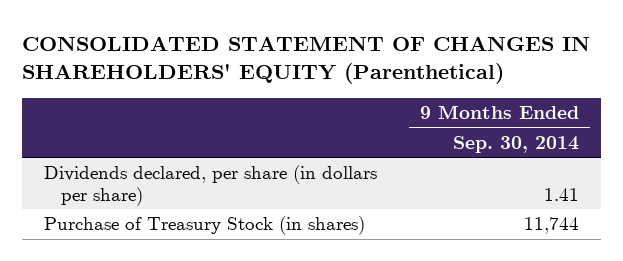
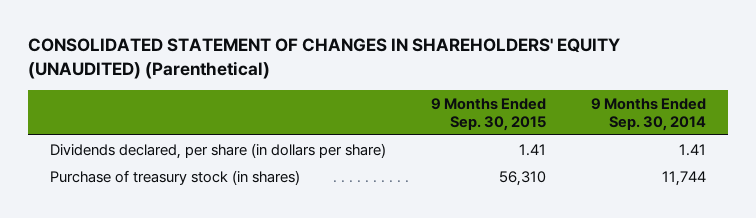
- CONSOLIDATED STATEMENT OF CHANGES IN SHAREHOLDERS' EQUITY (Parenthetical)
+ CONSOLIDATED STATEMENT OF CHANGES IN SHAREHOLDERS' EQUITY (UNAUDITED) (Parenthetical)
- | 9 Months Ended Sep. 30, 2014
+ | 9 Months Ended Sep. 30, 2015 | 9 Months Ended Sep. 30, 2014
- Purchase of Treasury Stock (in shares) | 11,744
+ Purchase of treasury stock (in shares) | 56,310 | 11,744

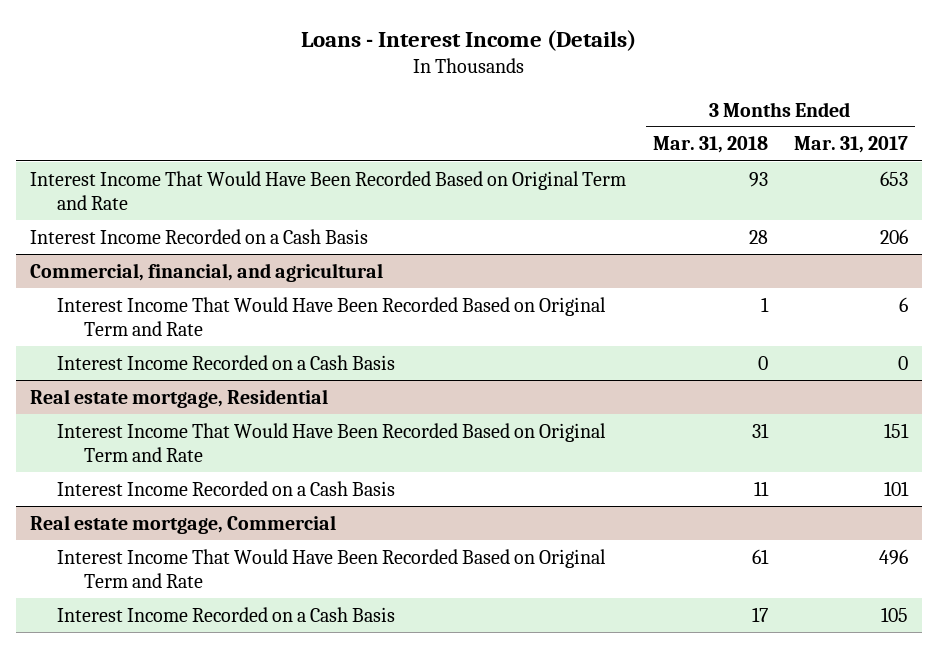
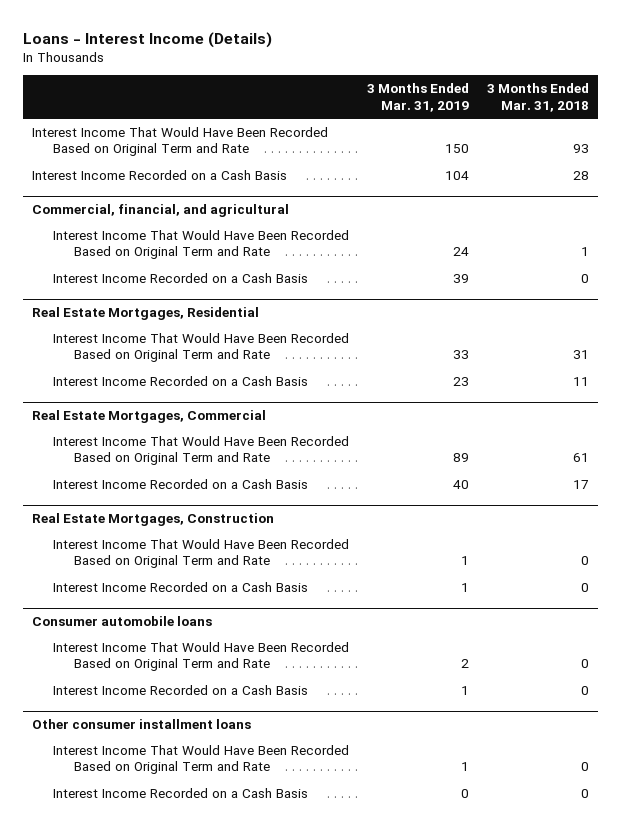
- | 3 Months Ended Mar. 31, 2018 | 3 Months Ended Mar. 31, 2017
+ | 3 Months Ended Mar. 31, 2019 | 3 Months Ended Mar. 31, 2018
- Real estate mortgage, Residential
+ Real Estate Mortgages, Residential
- Real estate mortgage, Commercial
+ Real Estate Mortgages, Commercial
+ Real Estate Mortgages, Construction
+ Interest Income That Would Have Been Recorded Based on Original Term and Rate | 1 | 0
+ Interest Income Recorded on a Cash Basis | 1 | 0
+ Consumer automobile loans
+ Interest Income That Would Have Been Recorded Based on Original Term and Rate | 2 | 0
+ Interest Income Recorded on a Cash Basis | 1 | 0
+ Other consumer installment loans
+ Interest Income That Would Have Been Recorded Based on Original Term and Rate | 1 | 0
+ Interest Income Recorded on a Cash Basis | 0 | 0

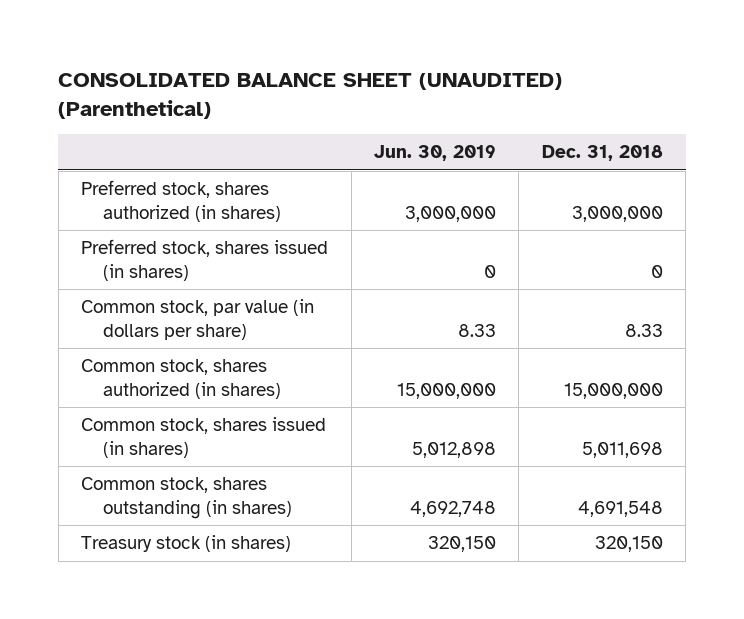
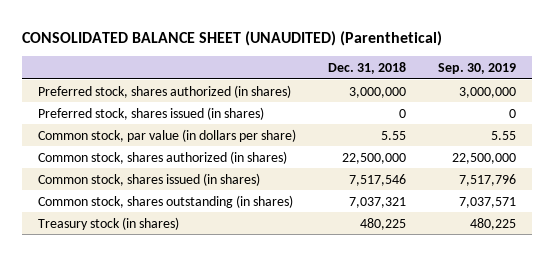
- | Jun. 30, 2019 | Dec. 31, 2018
+ | Dec. 31, 2018 | Sep. 30, 2019
- Common stock, par value (in dollars per share) | 8.33 | 8.33
- Common stock, shares authorized (in shares) | 15,000,000 | 15,000,000
- Common stock, shares issued (in shares) | 5,012,898 | 5,011,698
- Common stock, shares outstanding (in shares) | 4,692,748 | 4,691,548
- Treasury stock (in shares) | 320,150 | 320,150
+ Common stock, par value (in dollars per share) | 5.55 | 5.55
+ Common stock, shares authorized (in shares) | 22,500,000 | 22,500,000
+ Common stock, shares issued (in shares) | 7,517,546 | 7,517,796
+ Common stock, shares outstanding (in shares) | 7,037,321 | 7,037,571
+ Treasury stock (in shares) | 480,225 | 480,225

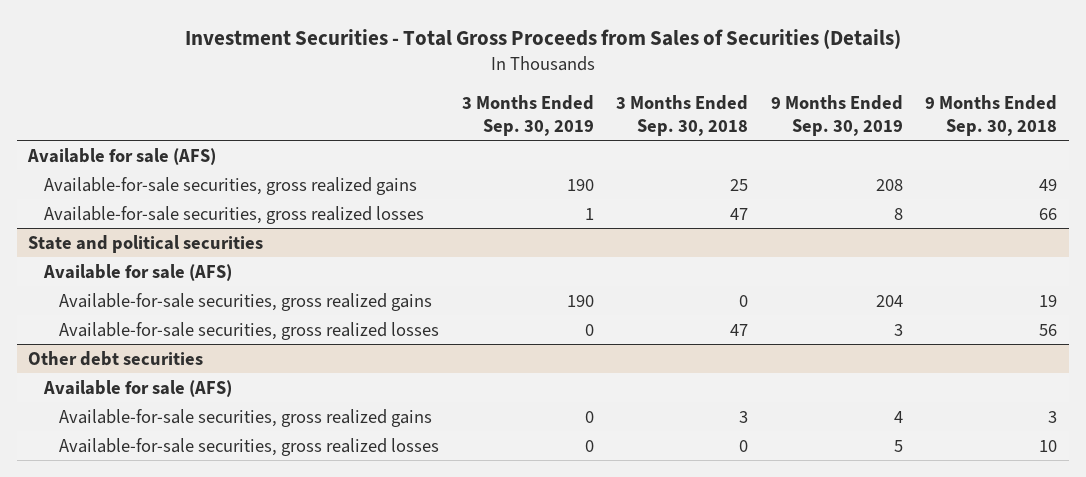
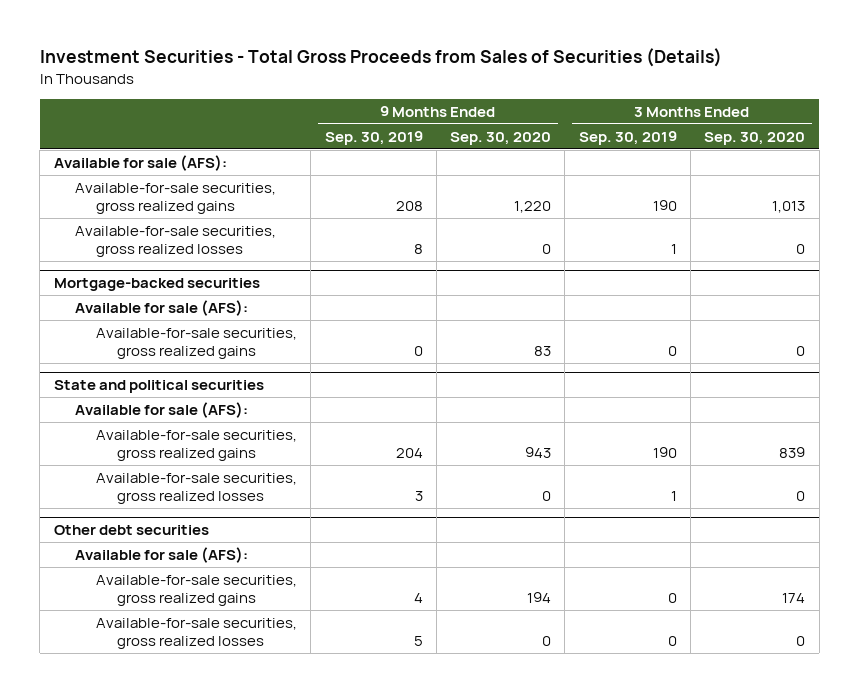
- | 3 Months Ended Sep. 30, 2019 | 3 Months Ended Sep. 30, 2018 | 9 Months Ended Sep. 30, 2019 | 9 Months Ended Sep. 30, 2018
+ | 9 Months Ended Sep. 30, 2019 | 9 Months Ended Sep. 30, 2020 | 3 Months Ended Sep. 30, 2019 | 3 Months Ended Sep. 30, 2020
- Available for sale (AFS)
+ Available for sale (AFS):
+ Mortgage-backed securities
+ Available for sale (AFS):
+ Available-for-sale securities, gross realized gains | 0 | 83 | 0 | 0
@ State and political securities
- Available for sale (AFS)
+ Available for sale (AFS):
- Available-for-sale securities, gross realized losses | 0 | 47 | 3 | 56
+ Available-for-sale securities, gross realized losses | 3 | 0 | 1 | 0
@ Other debt securities
- Available for sale (AFS)
+ Available for sale (AFS):

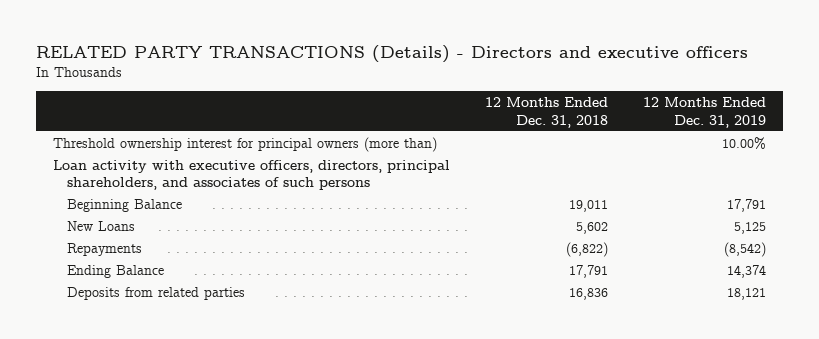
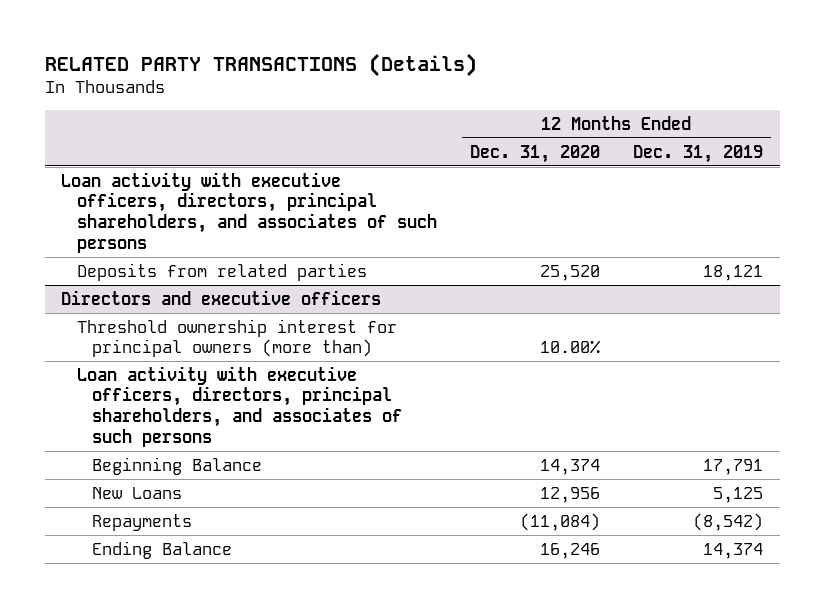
- RELATED PARTY TRANSACTIONS (Details) - Directors and executive officers
+ RELATED PARTY TRANSACTIONS (Details)
- | 12 Months Ended Dec. 31, 2018 | 12 Months Ended Dec. 31, 2019
+ | 12 Months Ended Dec. 31, 2020 | 12 Months Ended Dec. 31, 2019
- Threshold ownership interest for principal owners (more than) | | 10.00%
moved up: Deposits from related parties | 25,520 | 18,121
+ Directors and executive officers
+ Threshold ownership interest for principal owners (more than) | 10.00% |
+ Loan activity with executive officers, directors, principal shareholders, and associates of such persons

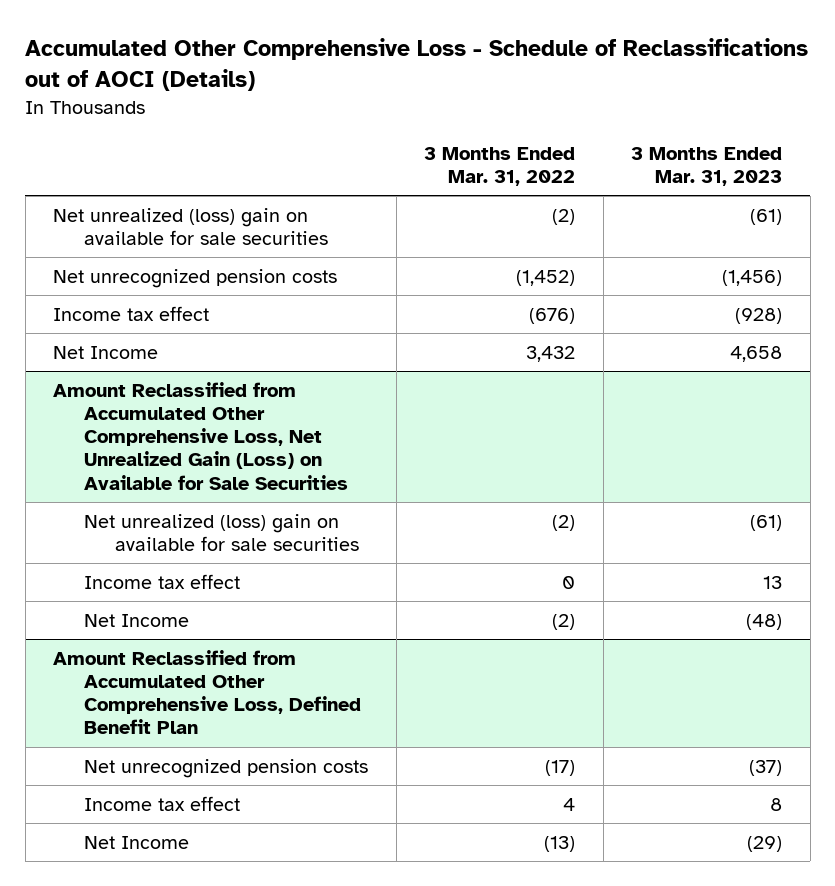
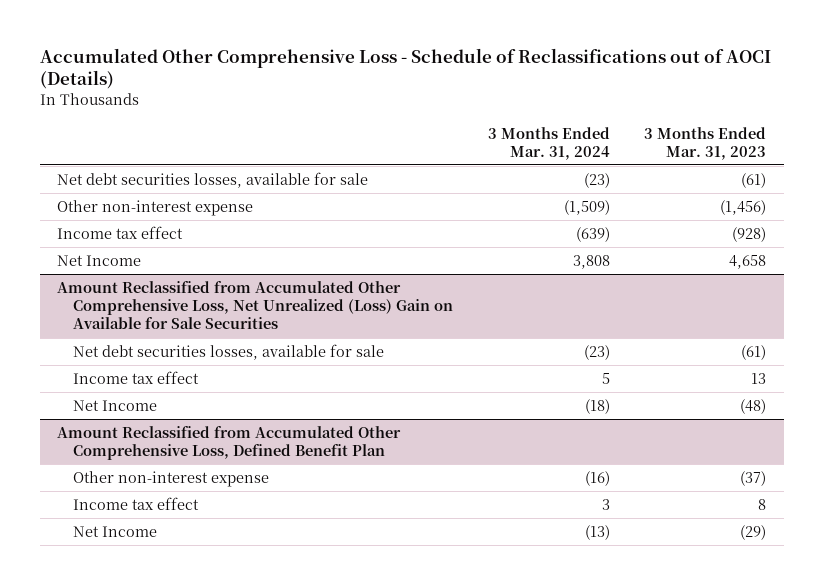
- | 3 Months Ended Mar. 31, 2022 | 3 Months Ended Mar. 31, 2023
+ | 3 Months Ended Mar. 31, 2024 | 3 Months Ended Mar. 31, 2023
- Net unrealized (loss) gain on available for sale securities | (2) | (61)
- Net unrecognized pension costs | (1,452) | (1,456)
+ Net debt securities losses, available for sale | (23) | (61)
+ Other non-interest expense | (1,509) | (1,456)
- Amount Reclassified from Accumulated Other Comprehensive Loss, Net Unrealized Gain (Loss) on Available for Sale Securities
- Net unrealized (loss) gain on available for sale securities | (2) | (61)
+ Amount Reclassified from Accumulated Other Comprehensive Loss, Net Unrealized (Loss) Gain on Available for Sale Securities
+ Net debt securities losses, available for sale | (23) | (61)
@ Amount Reclassified from Accumulated Other Comprehensive Loss, Defined Benefit Plan
- Net unrecognized pension costs | (17) | (37)
+ Other non-interest expense | (16) | (37)

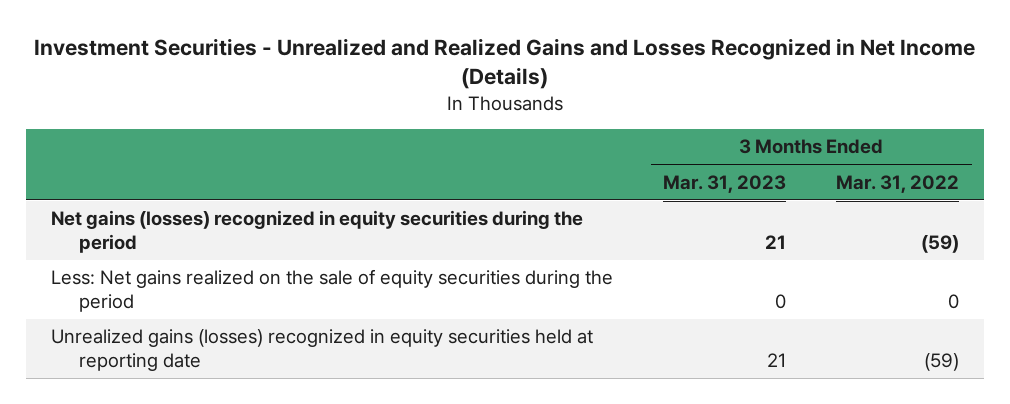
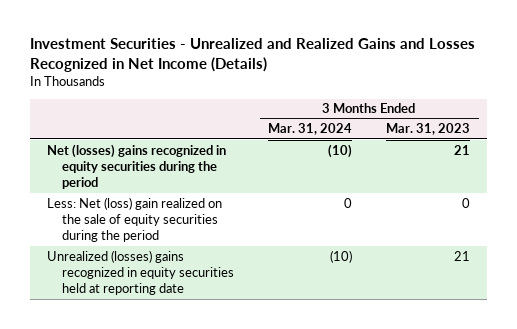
- | 3 Months Ended Mar. 31, 2023 | 3 Months Ended Mar. 31, 2022
+ | 3 Months Ended Mar. 31, 2024 | 3 Months Ended Mar. 31, 2023
- Net gains (losses) recognized in equity securities during the period | 21 | (59)
- Less: Net gains realized on the sale of equity securities during the period | 0 | 0
- Unrealized gains (losses) recognized in equity securities held at reporting date | 21 | (59)
+ Net (losses) gains recognized in equity securities during the period | (10) | 21
+ Less: Net (loss) gain realized on the sale of equity securities during the period | 0 | 0
+ Unrealized (losses) gains recognized in equity securities held at reporting date | (10) | 21

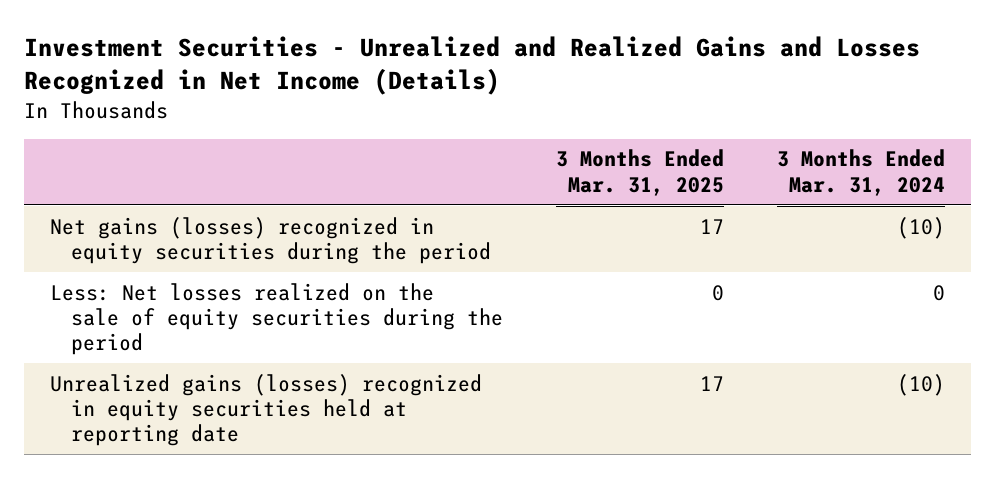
- | 3 Months Ended Mar. 31, 2024 | 3 Months Ended Mar. 31, 2023
+ | 3 Months Ended Mar. 31, 2025 | 3 Months Ended Mar. 31, 2024
- Net (losses) gains recognized in equity securities during the period | (10) | 21
- Less: Net (loss) gain realized on the sale of equity securities during the period | 0 | 0
- Unrealized (losses) gains recognized in equity securities held at reporting date | (10) | 21
+ Net gains (losses) recognized in equity securities during the period | 17 | (10)
+ Less: Net losses realized on the sale of equity securities during the period | 0 | 0
+ Unrealized gains (losses) recognized in equity securities held at reporting date | 17 | (10)

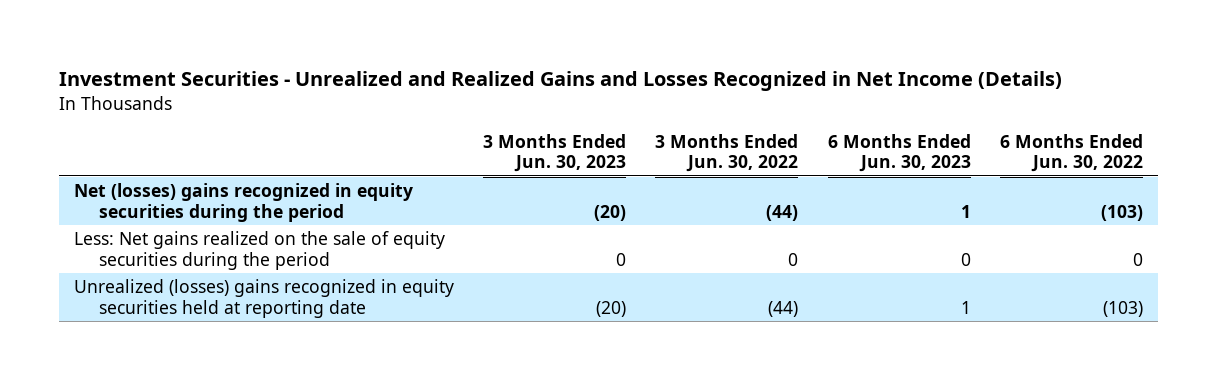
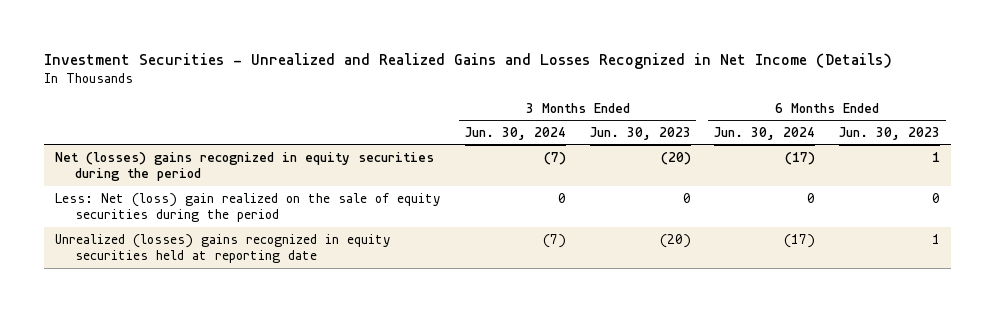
- | 3 Months Ended Jun. 30, 2023 | 3 Months Ended Jun. 30, 2022 | 6 Months Ended Jun. 30, 2023 | 6 Months Ended Jun. 30, 2022
+ | 3 Months Ended Jun. 30, 2024 | 3 Months Ended Jun. 30, 2023 | 6 Months Ended Jun. 30, 2024 | 6 Months Ended Jun. 30, 2023
- Less: Net gains realized on the sale of equity securities during the period | 0 | 0 | 0 | 0
+ Less: Net (loss) gain realized on the sale of equity securities during the period | 0 | 0 | 0 | 0

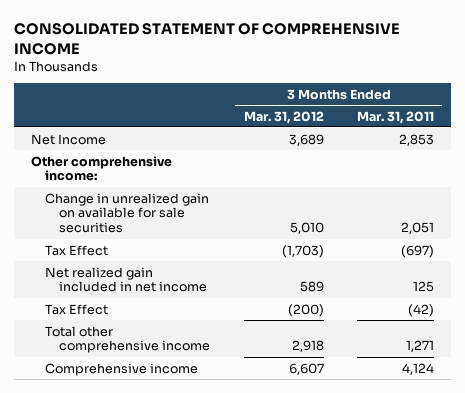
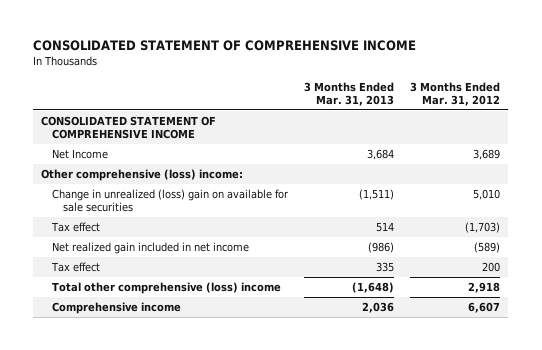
- | 3 Months Ended Mar. 31, 2012 | 3 Months Ended Mar. 31, 2011
+ | 3 Months Ended Mar. 31, 2013 | 3 Months Ended Mar. 31, 2012
+ CONSOLIDATED STATEMENT OF COMPREHENSIVE INCOME
- Other comprehensive income:
- Change in unrealized gain on available for sale securities | 5,010 | 2,051
- Tax Effect | (1,703) | (697)
- Net realized gain included in net income | 589 | 125
- Tax Effect | (200) | (42)
- Total other comprehensive income | 2,918 | 1,271
+ Other comprehensive (loss) income:
+ Change in unrealized (loss) gain on available for sale securities | (1,511) | 5,010
+ Tax effect | 514 | (1,703)
+ Net realized gain included in net income | (986) | (589)
+ Tax effect | 335 | 200
+ Total other comprehensive (loss) income | (1,648) | 2,918

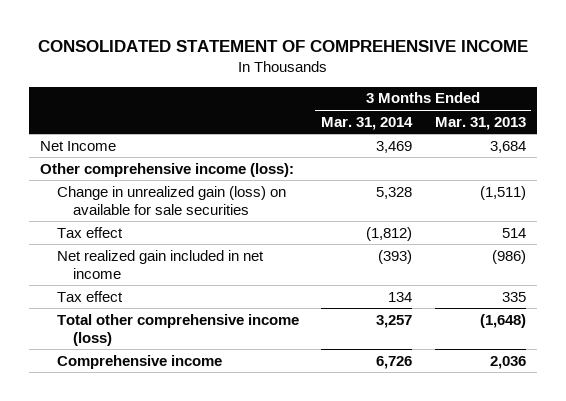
- | 3 Months Ended Mar. 31, 2013 | 3 Months Ended Mar. 31, 2012
+ | 3 Months Ended Mar. 31, 2014 | 3 Months Ended Mar. 31, 2013
- CONSOLIDATED STATEMENT OF COMPREHENSIVE INCOME
- Other comprehensive (loss) income:
- Change in unrealized (loss) gain on available for sale securities | (1,511) | 5,010
+ Other comprehensive income (loss):
+ Change in unrealized gain (loss) on available for sale securities | 5,328 | (1,511)
- Total other comprehensive (loss) income | (1,648) | 2,918
+ Total other comprehensive income (loss) | 3,257 | (1,648)

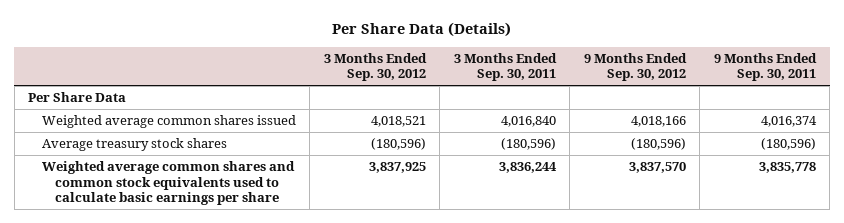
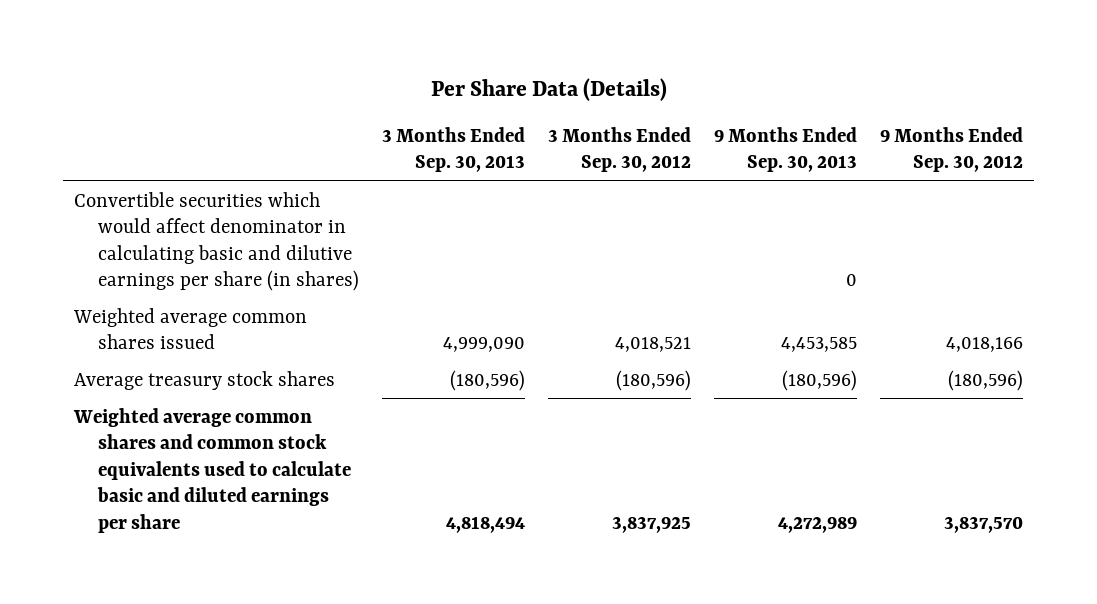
- | 3 Months Ended Sep. 30, 2012 | 3 Months Ended Sep. 30, 2011 | 9 Months Ended Sep. 30, 2012 | 9 Months Ended Sep. 30, 2011
+ | 3 Months Ended Sep. 30, 2013 | 3 Months Ended Sep. 30, 2012 | 9 Months Ended Sep. 30, 2013 | 9 Months Ended Sep. 30, 2012
- Per Share Data
+ Convertible securities which would affect denominator in calculating basic and dilutive earnings per share (in shares) | | | 0 |
- Weighted average common shares and common stock equivalents used to calculate basic earnings per share | 3,837,925 | 3,836,244 | 3,837,570 | 3,835,778
+ Weighted average common shares and common stock equivalents used to calculate basic and diluted earnings per share | 4,818,494 | 3,837,925 | 4,272,989 | 3,837,570

